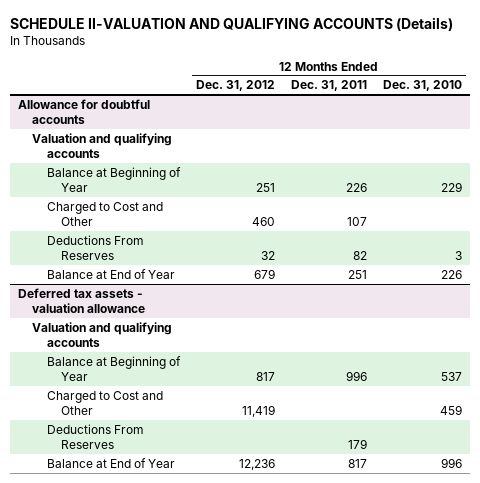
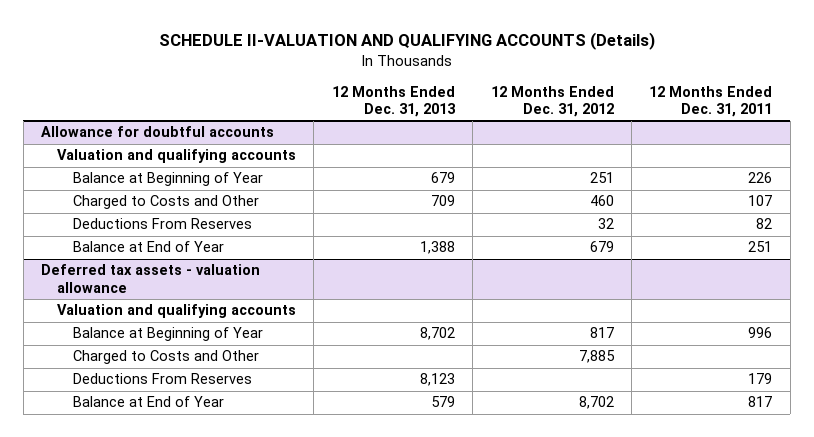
- | 12 Months Ended Dec. 31, 2012 | 12 Months Ended Dec. 31, 2011 | 12 Months Ended Dec. 31, 2010
+ | 12 Months Ended Dec. 31, 2013 | 12 Months Ended Dec. 31, 2012 | 12 Months Ended Dec. 31, 2011
@ Allowance for doubtful accounts
- Charged to Cost and Other | 460 | 107 |
+ Charged to Costs and Other | 709 | 460 | 107
@ Deferred tax assets - valuation allowance
- Charged to Cost and Other | 11,419 | | 459
+ Charged to Costs and Other | | 7,885 |
- Balance at End of Year | 12,236 | 817 | 996
+ Balance at End of Year | 579 | 8,702 | 817

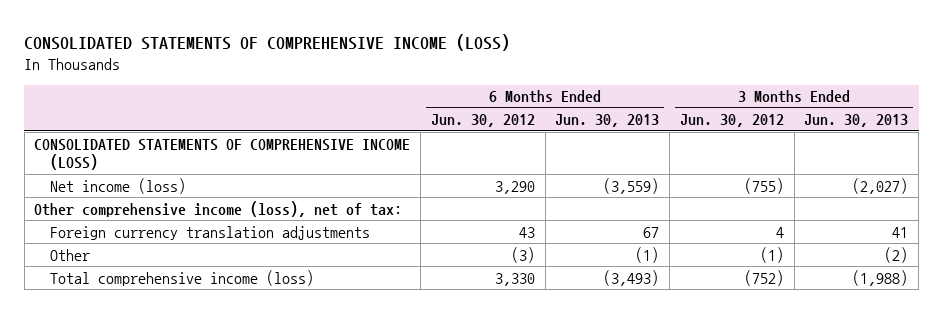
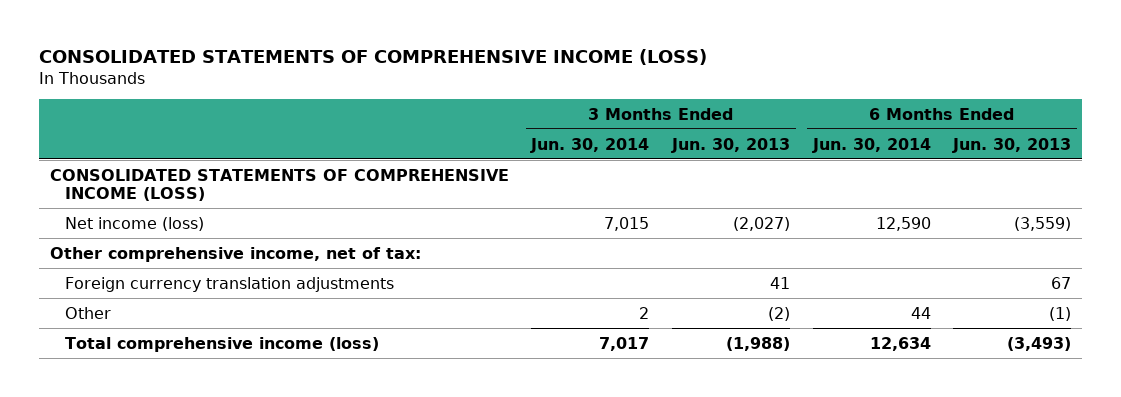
- | 6 Months Ended Jun. 30, 2012 | 6 Months Ended Jun. 30, 2013 | 3 Months Ended Jun. 30, 2012 | 3 Months Ended Jun. 30, 2013
+ | 3 Months Ended Jun. 30, 2014 | 3 Months Ended Jun. 30, 2013 | 6 Months Ended Jun. 30, 2014 | 6 Months Ended Jun. 30, 2013
- Other comprehensive income (loss), net of tax:
+ Other comprehensive income, net of tax:

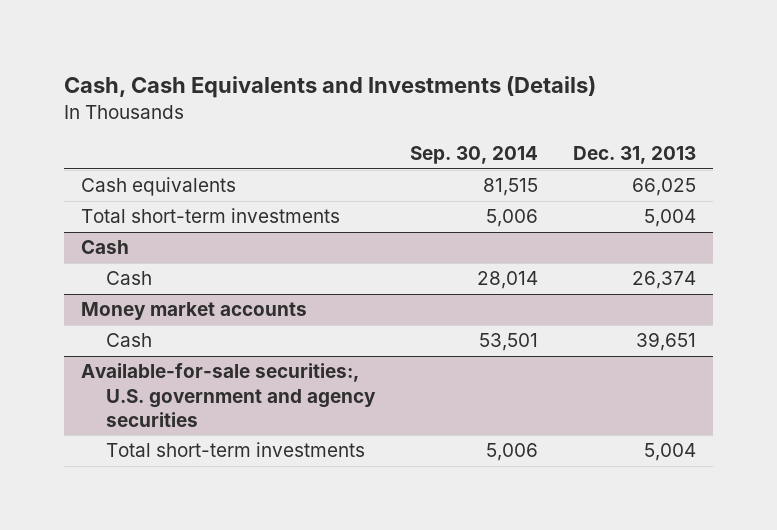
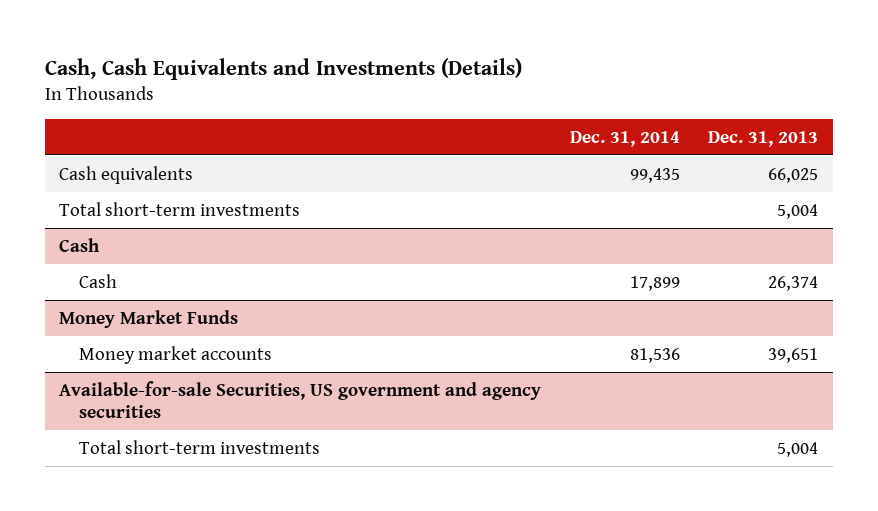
- | Sep. 30, 2014 | Dec. 31, 2013
+ | Dec. 31, 2014 | Dec. 31, 2013
- Money market accounts
- Cash | 53,501 | 39,651
- Available-for-sale securities:, U.S. government and agency securities
+ Money Market Funds
+ Money market accounts | 81,536 | 39,651
+ Available-for-sale Securities, US government and agency securities

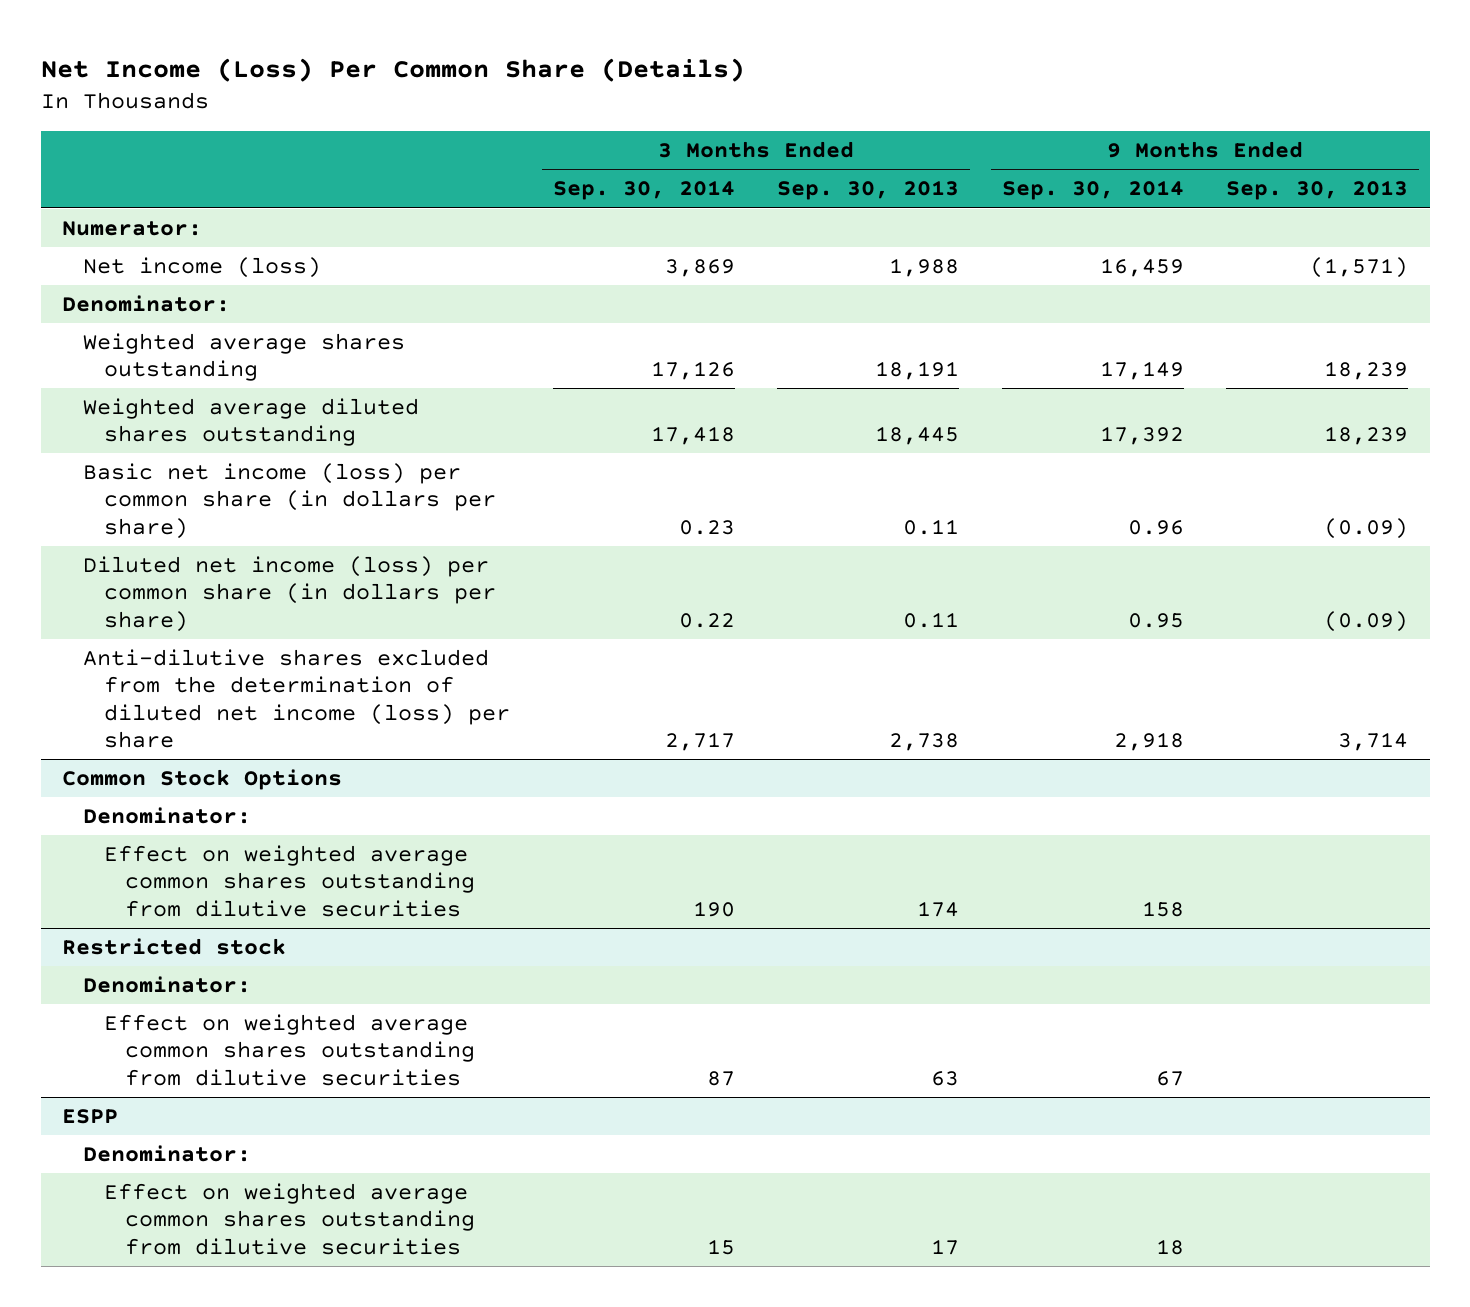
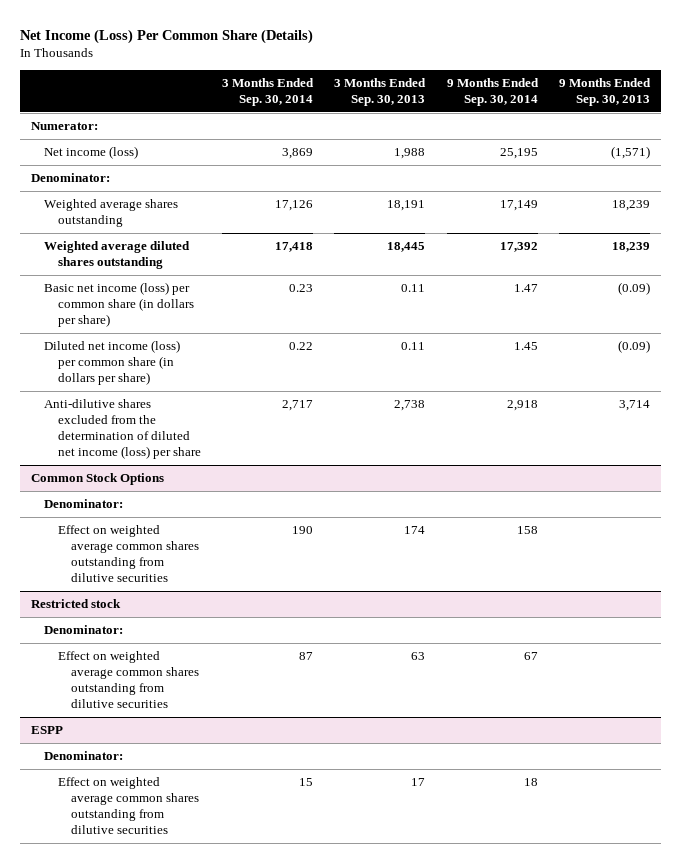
- Net income (loss) | 3,869 | 1,988 | 16,459 | (1,571)
+ Net income (loss) | 3,869 | 1,988 | 25,195 | (1,571)
- Basic net income (loss) per common share (in dollars per share) | 0.23 | 0.11 | 0.96 | (0.09)
- Diluted net income (loss) per common share (in dollars per share) | 0.22 | 0.11 | 0.95 | (0.09)
+ Basic net income (loss) per common share (in dollars per share) | 0.23 | 0.11 | 1.47 | (0.09)
+ Diluted net income (loss) per common share (in dollars per share) | 0.22 | 0.11 | 1.45 | (0.09)

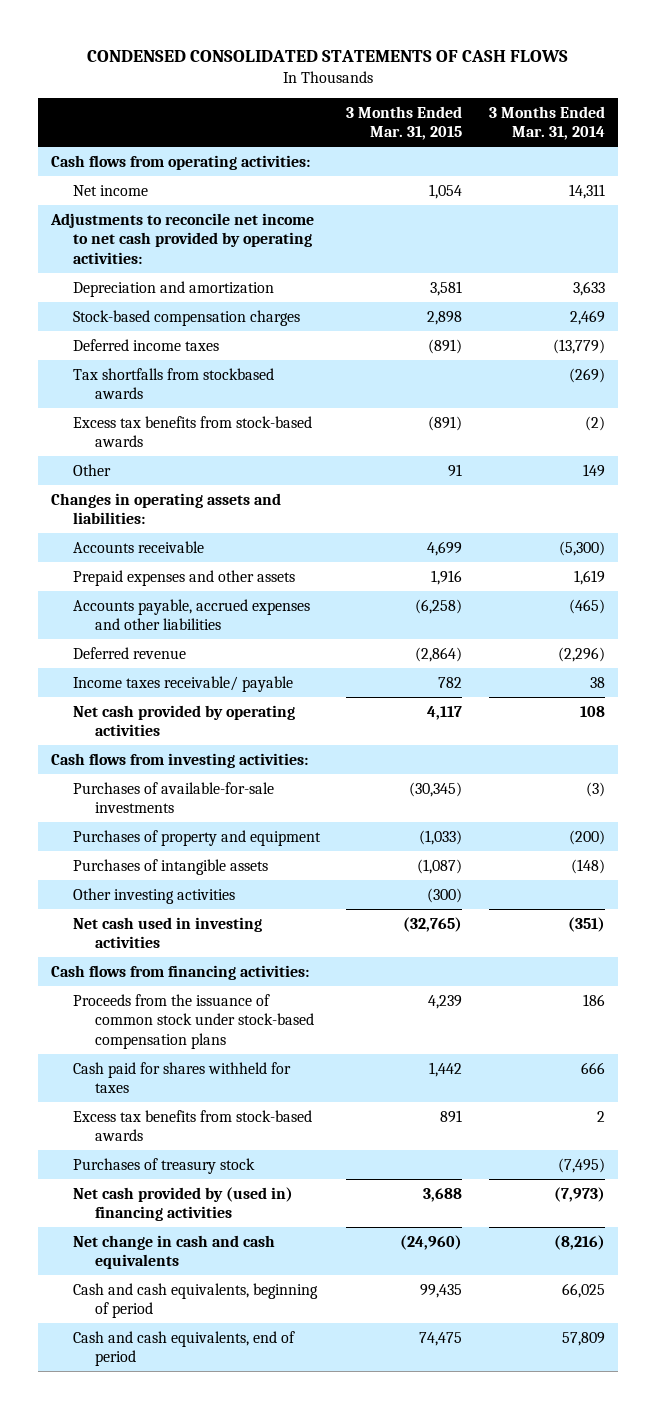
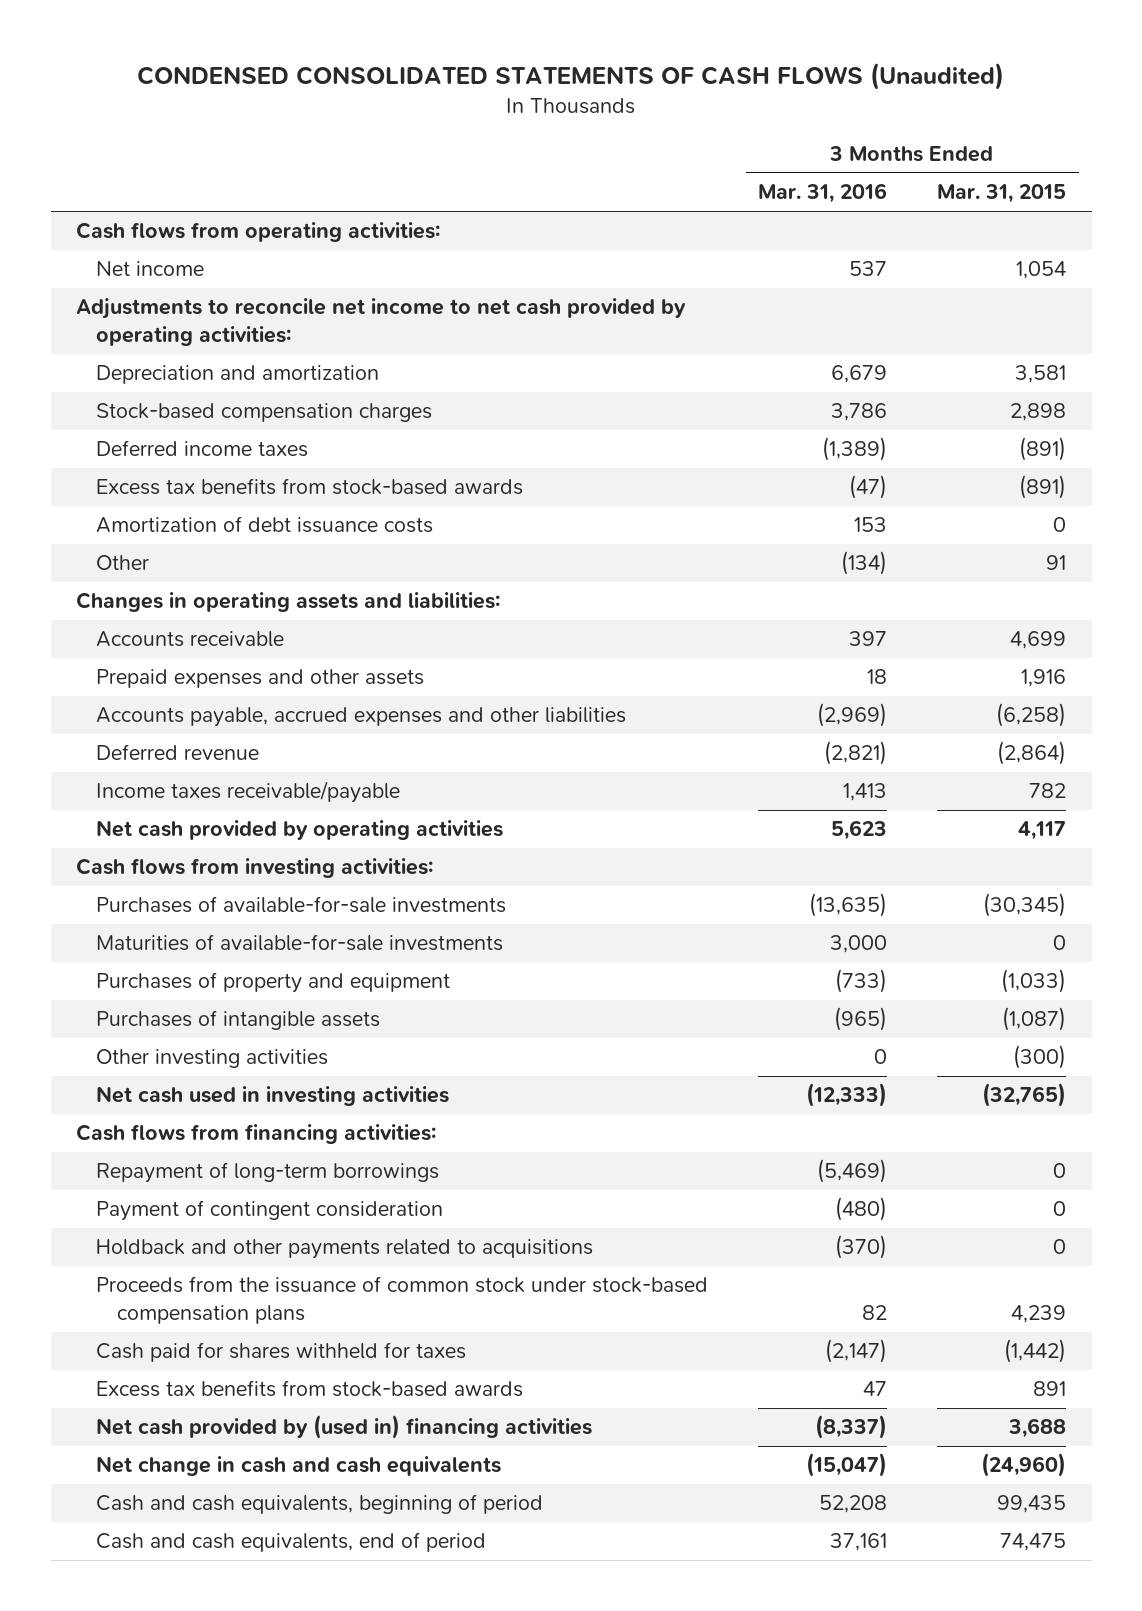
- CONDENSED CONSOLIDATED STATEMENTS OF CASH FLOWS
+ CONDENSED CONSOLIDATED STATEMENTS OF CASH FLOWS (Unaudited)
- | 3 Months Ended Mar. 31, 2015 | 3 Months Ended Mar. 31, 2014
+ | 3 Months Ended Mar. 31, 2016 | 3 Months Ended Mar. 31, 2015
- Tax shortfalls from stockbased awards | | (269)
+ Amortization of debt issuance costs | 153 | 0
- Income taxes receivable/ payable | 782 | 38
+ Income taxes receivable/payable | 1,413 | 782
+ Maturities of available-for-sale investments | 3,000 | 0
+ Repayment of long-term borrowings | (5,469) | 0
+ Payment of contingent consideration | (480) | 0
+ Holdback and other payments related to acquisitions | (370) | 0
- Cash paid for shares withheld for taxes | 1,442 | 666
+ Cash paid for shares withheld for taxes | (2,147) | (1,442)
- Purchases of treasury stock | | (7,495)

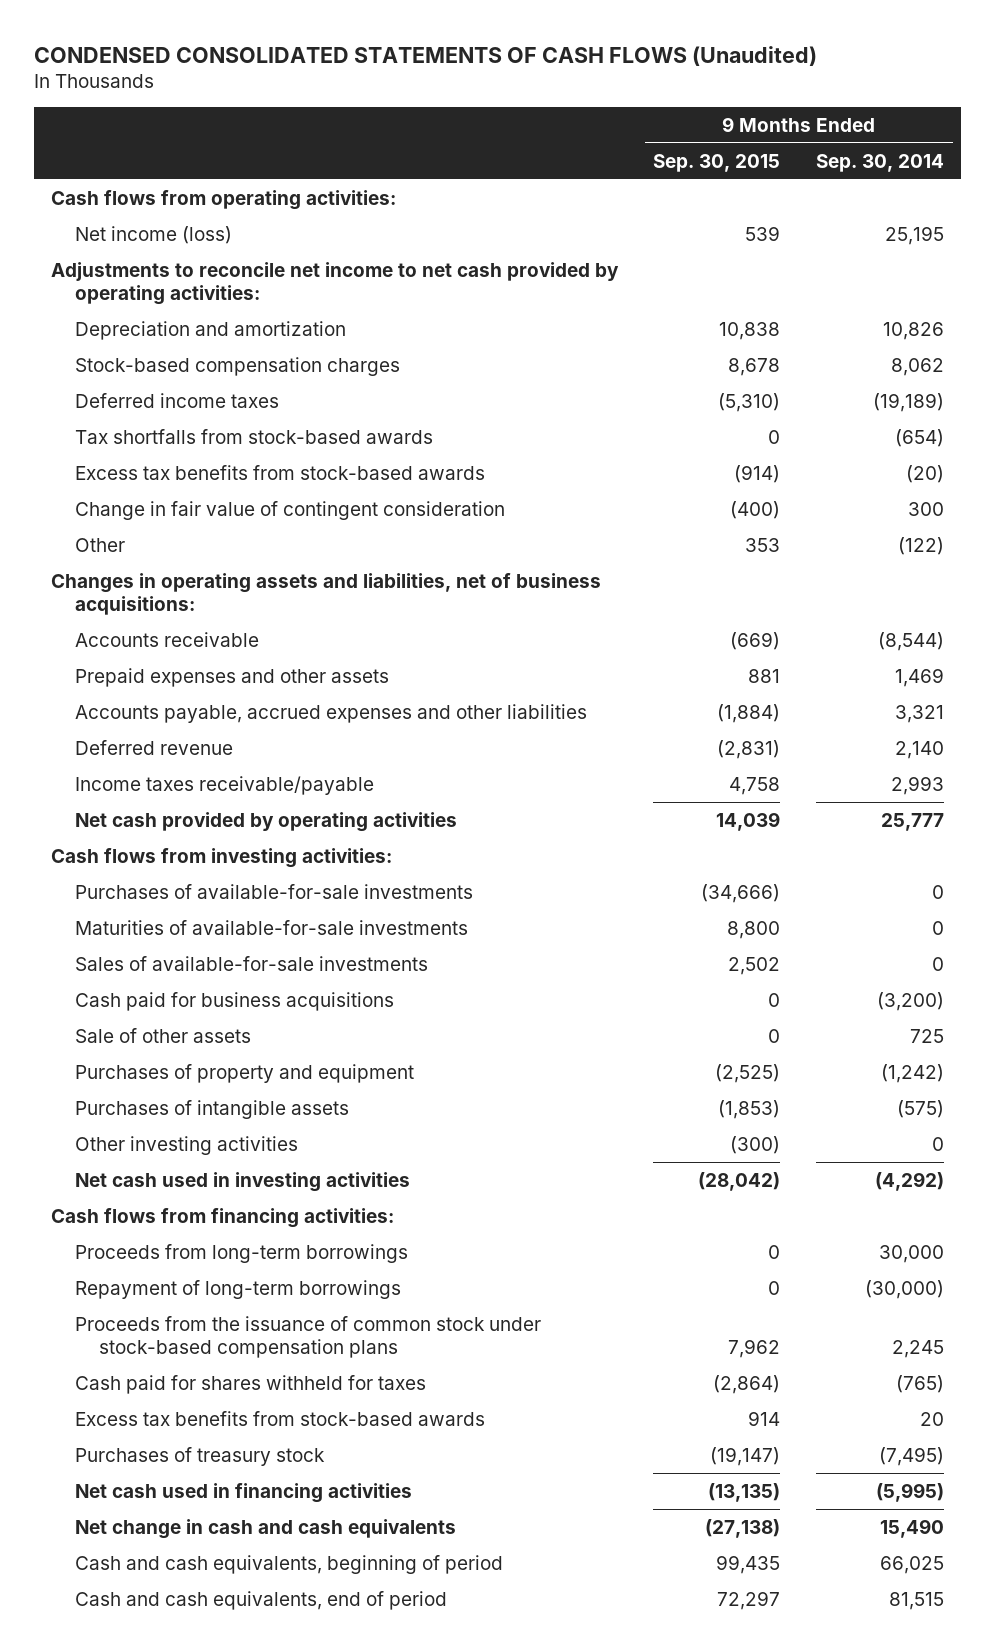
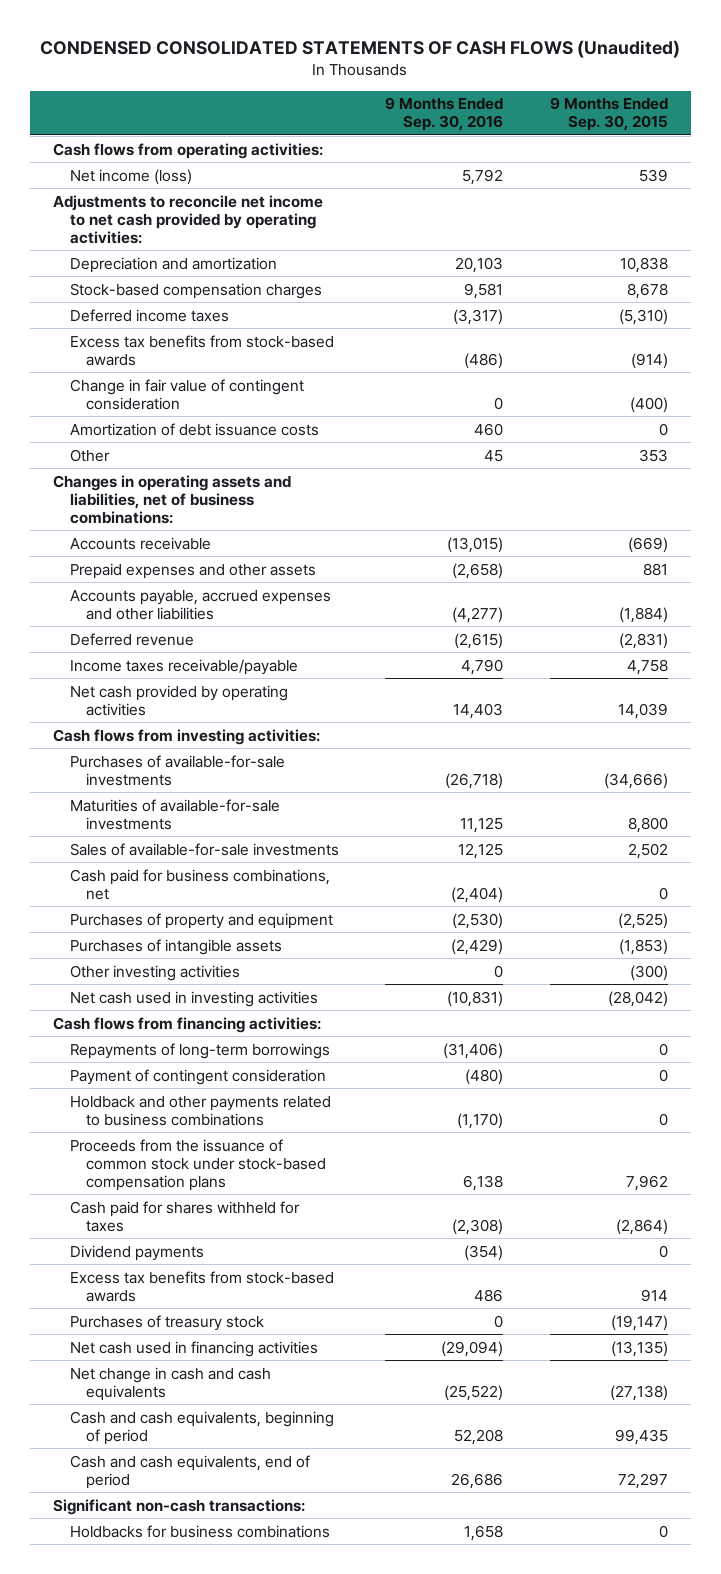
- | 9 Months Ended Sep. 30, 2015 | 9 Months Ended Sep. 30, 2014
+ | 9 Months Ended Sep. 30, 2016 | 9 Months Ended Sep. 30, 2015
- Tax shortfalls from stock-based awards | 0 | (654)
+ Amortization of debt issuance costs | 460 | 0
- Changes in operating assets and liabilities, net of business acquisitions:
+ Changes in operating assets and liabilities, net of business combinations:
- Cash paid for business acquisitions | 0 | (3,200)
- Sale of other assets | 0 | 725
+ Cash paid for business combinations, net | (2,404) | 0
- Proceeds from long-term borrowings | 0 | 30,000
- Repayment of long-term borrowings | 0 | (30,000)
+ Repayments of long-term borrowings | (31,406) | 0
+ Payment of contingent consideration | (480) | 0
+ Holdback and other payments related to business combinations | (1,170) | 0
+ Dividend payments | (354) | 0
+ Significant non-cash transactions:
+ Holdbacks for business combinations | 1,658 | 0

